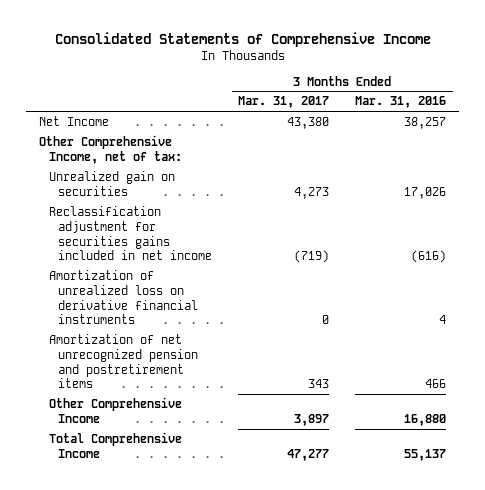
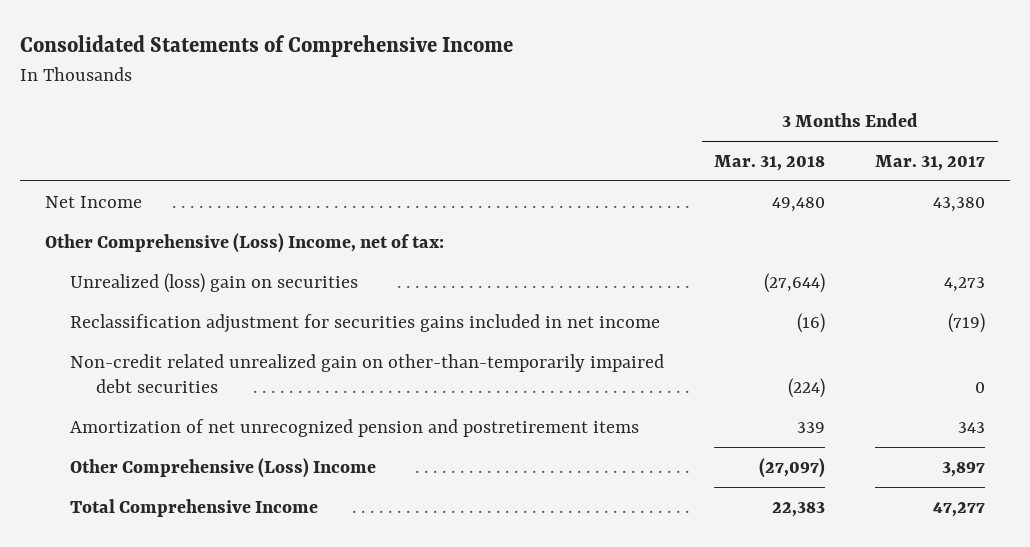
- | 3 Months Ended Mar. 31, 2017 | 3 Months Ended Mar. 31, 2016
+ | 3 Months Ended Mar. 31, 2018 | 3 Months Ended Mar. 31, 2017
- Other Comprehensive Income, net of tax:
- Unrealized gain on securities | 4,273 | 17,026
+ Other Comprehensive (Loss) Income, net of tax:
+ Unrealized (loss) gain on securities | (27,644) | 4,273
- Amortization of unrealized loss on derivative financial instruments | 0 | 4
+ Non-credit related unrealized gain on other-than-temporarily impaired debt securities | (224) | 0
- Other Comprehensive Income | 3,897 | 16,880
+ Other Comprehensive (Loss) Income | (27,097) | 3,897

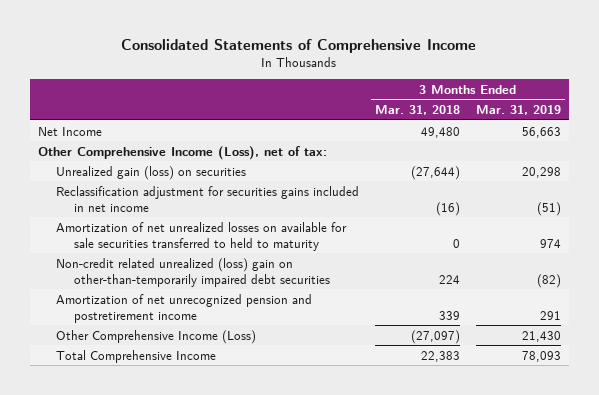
- | 3 Months Ended Mar. 31, 2018 | 3 Months Ended Mar. 31, 2017
+ | 3 Months Ended Mar. 31, 2018 | 3 Months Ended Mar. 31, 2019
- Other Comprehensive (Loss) Income, net of tax:
- Unrealized (loss) gain on securities | (27,644) | 4,273
+ Other Comprehensive Income (Loss), net of tax:
+ Unrealized gain (loss) on securities | (27,644) | 20,298
- Non-credit related unrealized gain on other-than-temporarily impaired debt securities | (224) | 0
- Amortization of net unrecognized pension and postretirement items | 339 | 343
- Other Comprehensive (Loss) Income | (27,097) | 3,897
+ Amortization of net unrealized losses on available for sale securities transferred to held to maturity | 0 | 974
+ Non-credit related unrealized (loss) gain on other-than-temporarily impaired debt securities | 224 | (82)
+ Amortization of net unrecognized pension and postretirement income | 339 | 291
+ Other Comprehensive Income (Loss) | (27,097) | 21,430

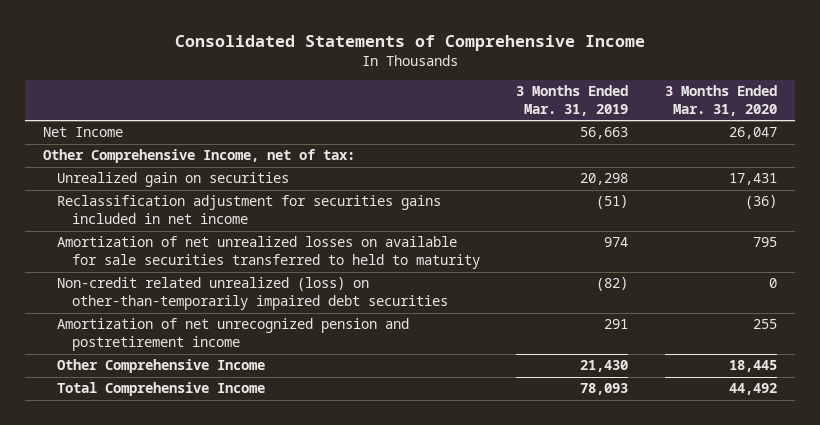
- | 3 Months Ended Mar. 31, 2018 | 3 Months Ended Mar. 31, 2019
+ | 3 Months Ended Mar. 31, 2019 | 3 Months Ended Mar. 31, 2020
- Other Comprehensive Income (Loss), net of tax:
- Unrealized gain (loss) on securities | (27,644) | 20,298
+ Other Comprehensive Income, net of tax:
+ Unrealized gain on securities | 20,298 | 17,431
- Non-credit related unrealized (loss) gain on other-than-temporarily impaired debt securities | 224 | (82)
+ Non-credit related unrealized (loss) on other-than-temporarily impaired debt securities | (82) | 0
- Other Comprehensive Income (Loss) | (27,097) | 21,430
+ Other Comprehensive Income | 21,430 | 18,445

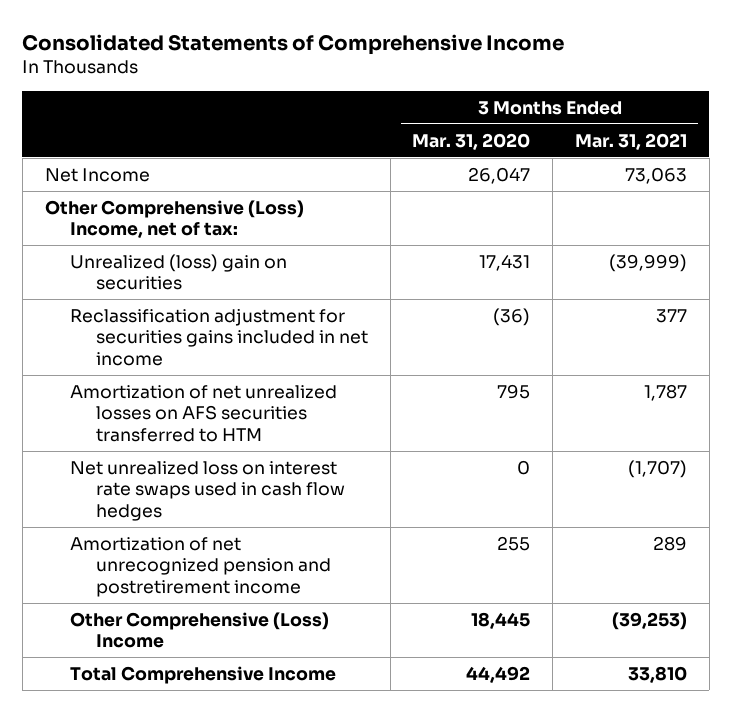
- | 3 Months Ended Mar. 31, 2019 | 3 Months Ended Mar. 31, 2020
+ | 3 Months Ended Mar. 31, 2020 | 3 Months Ended Mar. 31, 2021
- Other Comprehensive Income, net of tax:
- Unrealized gain on securities | 20,298 | 17,431
+ Other Comprehensive (Loss) Income, net of tax:
+ Unrealized (loss) gain on securities | 17,431 | (39,999)
- Amortization of net unrealized losses on available for sale securities transferred to held to maturity | 974 | 795
- Non-credit related unrealized (loss) on other-than-temporarily impaired debt securities | (82) | 0
+ Amortization of net unrealized losses on AFS securities transferred to HTM | 795 | 1,787
+ Net unrealized loss on interest rate swaps used in cash flow hedges | 0 | (1,707)
- Other Comprehensive Income | 21,430 | 18,445
+ Other Comprehensive (Loss) Income | 18,445 | (39,253)

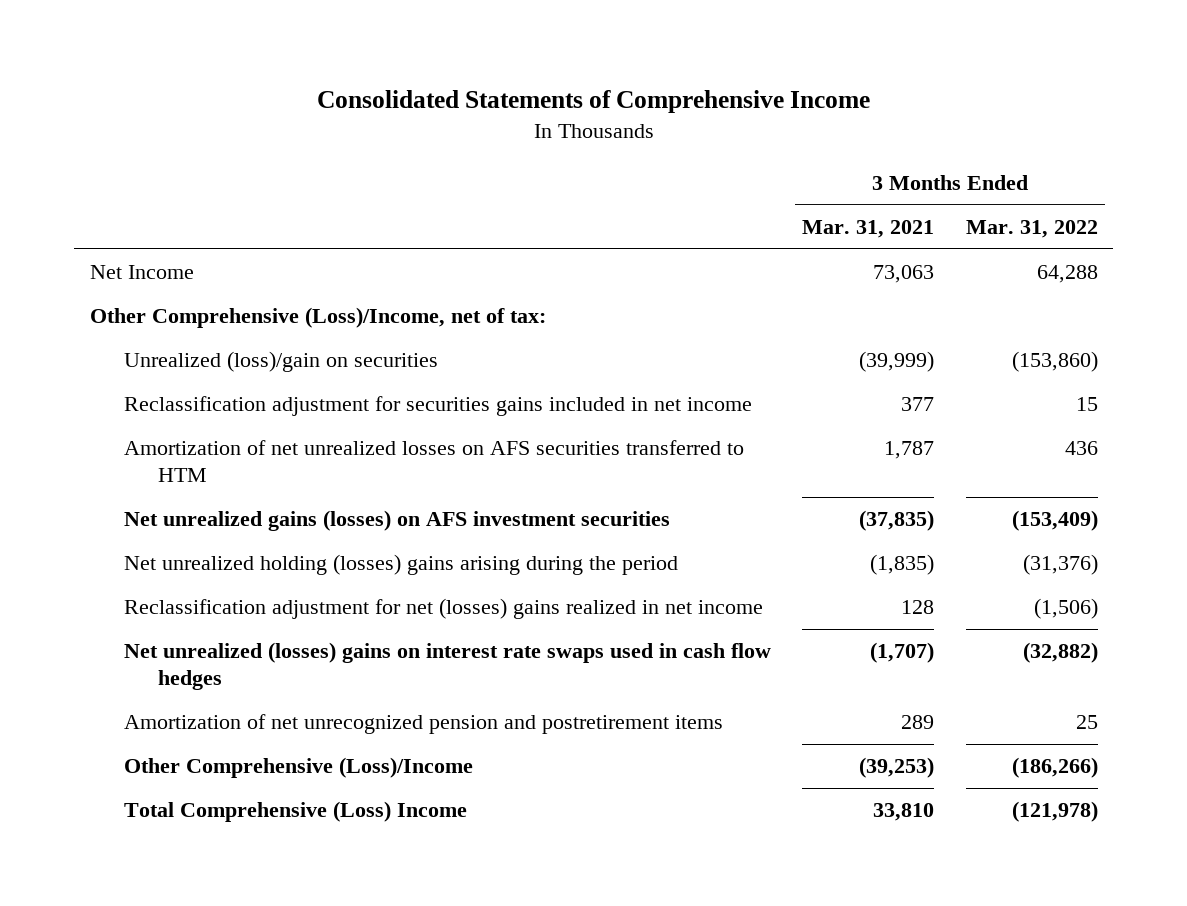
- | 3 Months Ended Mar. 31, 2020 | 3 Months Ended Mar. 31, 2021
+ | 3 Months Ended Mar. 31, 2021 | 3 Months Ended Mar. 31, 2022
- Other Comprehensive (Loss) Income, net of tax:
- Unrealized (loss) gain on securities | 17,431 | (39,999)
+ Other Comprehensive (Loss)/Income, net of tax:
+ Unrealized (loss)/gain on securities | (39,999) | (153,860)
- Net unrealized loss on interest rate swaps used in cash flow hedges | 0 | (1,707)
- Amortization of net unrecognized pension and postretirement income | 255 | 289
- Other Comprehensive (Loss) Income | 18,445 | (39,253)
- Total Comprehensive Income | 44,492 | 33,810
+ Net unrealized gains (losses) on AFS investment securities | (37,835) | (153,409)
+ Net unrealized holding (losses) gains arising during the period | (1,835) | (31,376)
+ Reclassification adjustment for net (losses) gains realized in net income | 128 | (1,506)
+ Net unrealized (losses) gains on interest rate swaps used in cash flow hedges | (1,707) | (32,882)
+ Amortization of net unrecognized pension and postretirement items | 289 | 25
+ Other Comprehensive (Loss)/Income | (39,253) | (186,266)
+ Total Comprehensive (Loss) Income | 33,810 | (121,978)

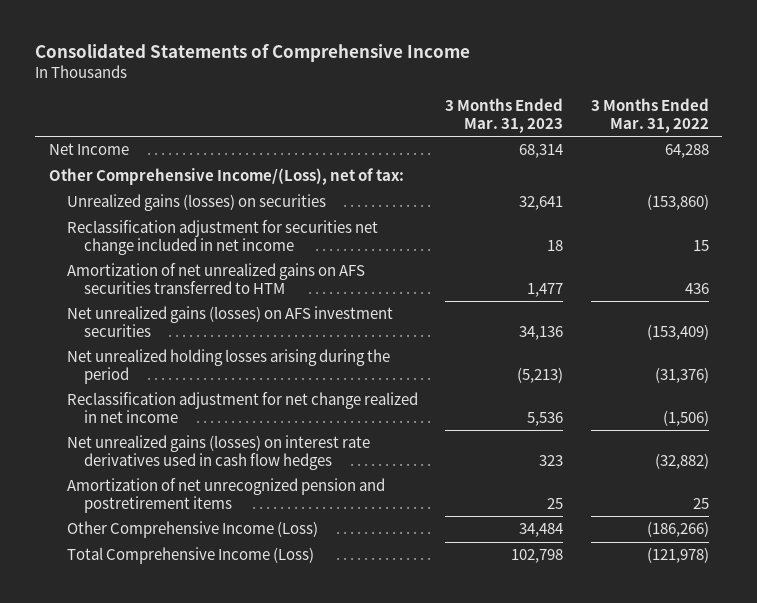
- | 3 Months Ended Mar. 31, 2021 | 3 Months Ended Mar. 31, 2022
+ | 3 Months Ended Mar. 31, 2023 | 3 Months Ended Mar. 31, 2022
- Other Comprehensive (Loss)/Income, net of tax:
- Unrealized (loss)/gain on securities | (39,999) | (153,860)
- Reclassification adjustment for securities gains included in net income | 377 | 15
- Amortization of net unrealized losses on AFS securities transferred to HTM | 1,787 | 436
+ Other Comprehensive Income/(Loss), net of tax:
+ Unrealized gains (losses) on securities | 32,641 | (153,860)
+ Reclassification adjustment for securities net change included in net income | 18 | 15
+ Amortization of net unrealized gains on AFS securities transferred to HTM | 1,477 | 436
- Net unrealized holding (losses) gains arising during the period | (1,835) | (31,376)
- Reclassification adjustment for net (losses) gains realized in net income | 128 | (1,506)
- Net unrealized (losses) gains on interest rate swaps used in cash flow hedges | (1,707) | (32,882)
+ Net unrealized holding losses arising during the period | (5,213) | (31,376)
+ Reclassification adjustment for net change realized in net income | 5,536 | (1,506)
+ Net unrealized gains (losses) on interest rate derivatives used in cash flow hedges | 323 | (32,882)
- Other Comprehensive (Loss)/Income | (39,253) | (186,266)
- Total Comprehensive (Loss) Income | 33,810 | (121,978)
+ Other Comprehensive Income (Loss) | 34,484 | (186,266)
+ Total Comprehensive Income (Loss) | 102,798 | (121,978)

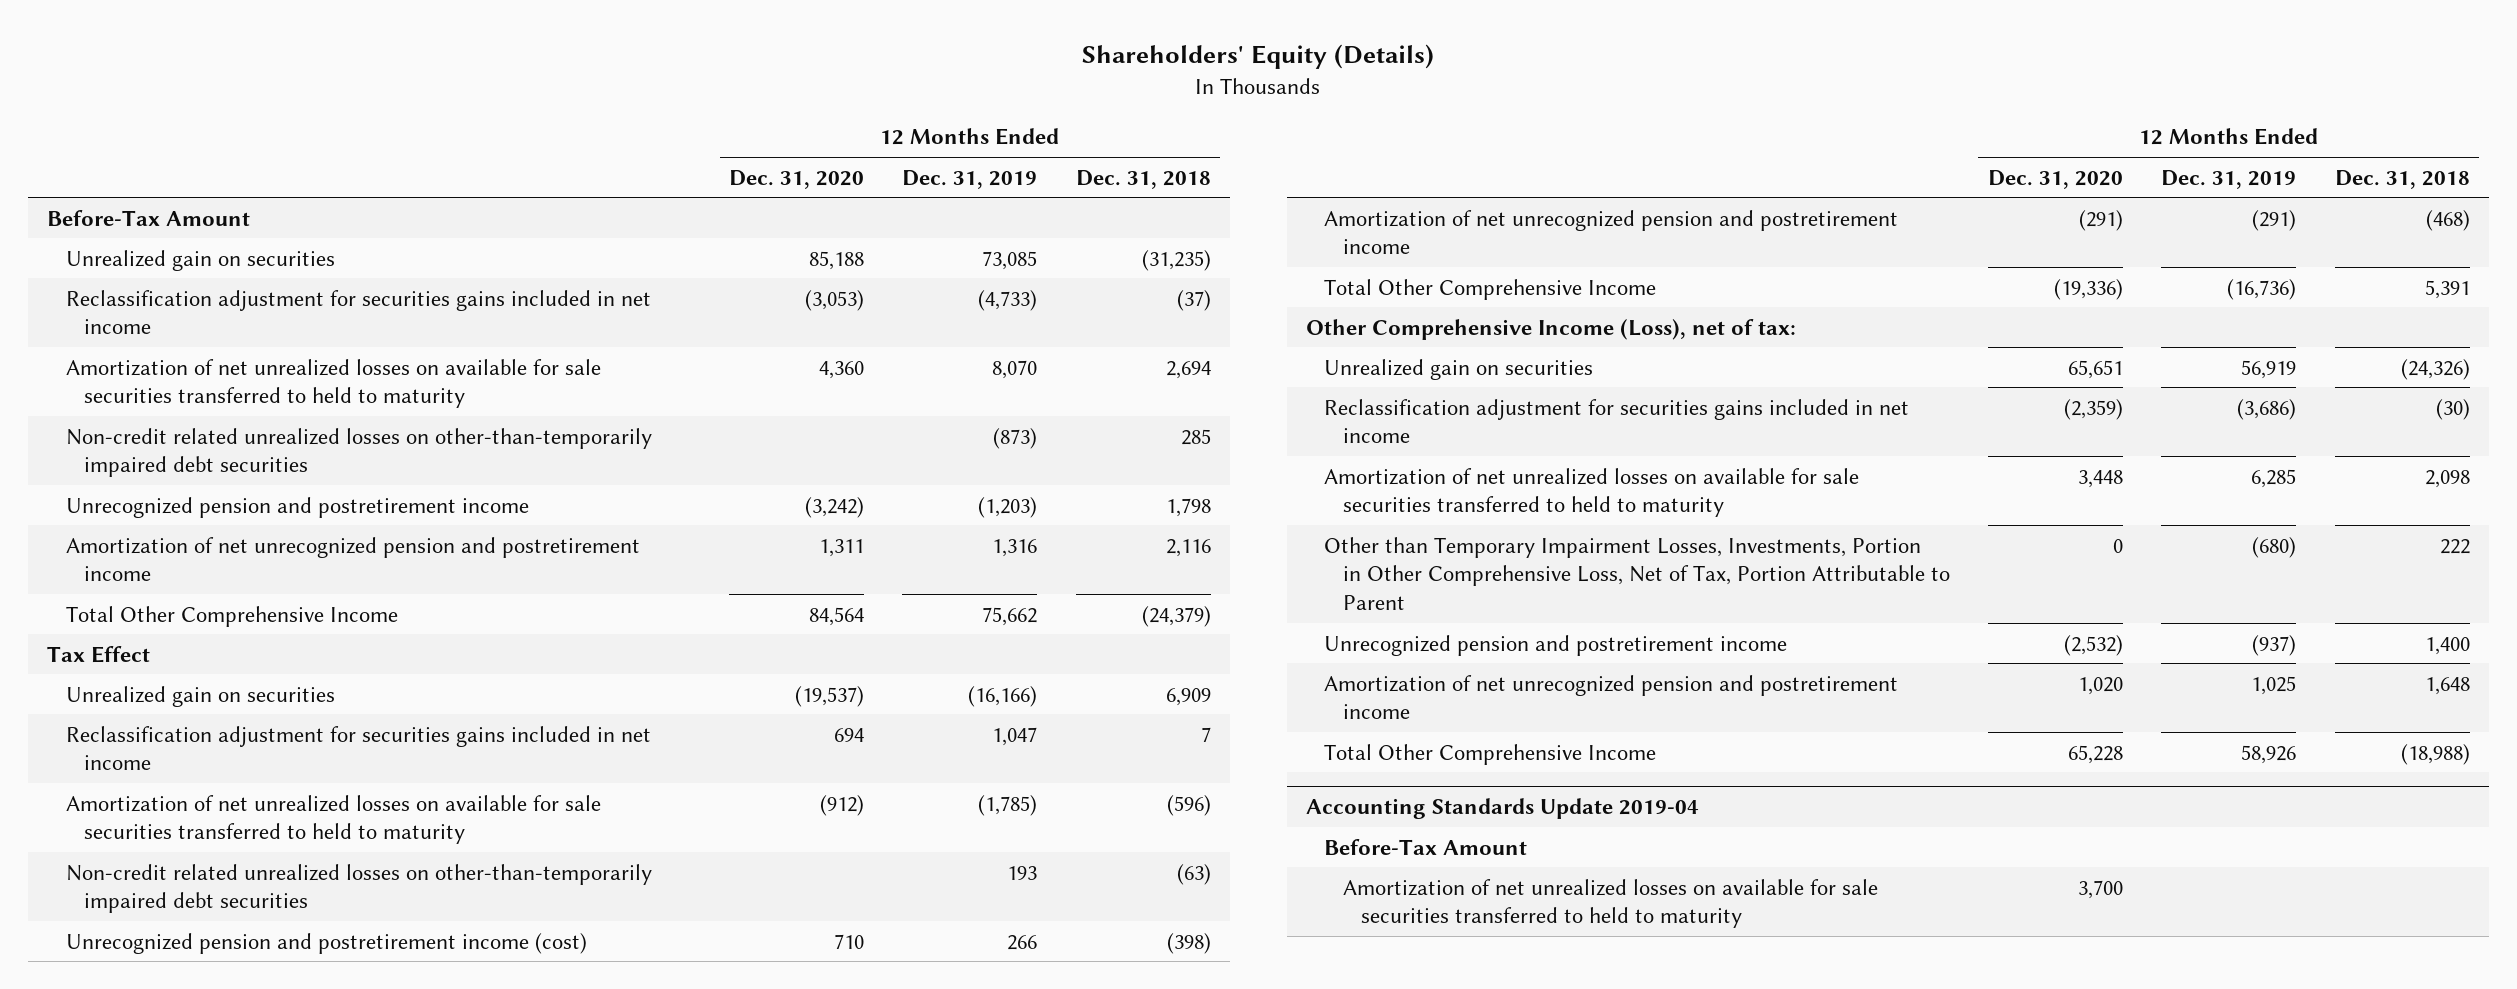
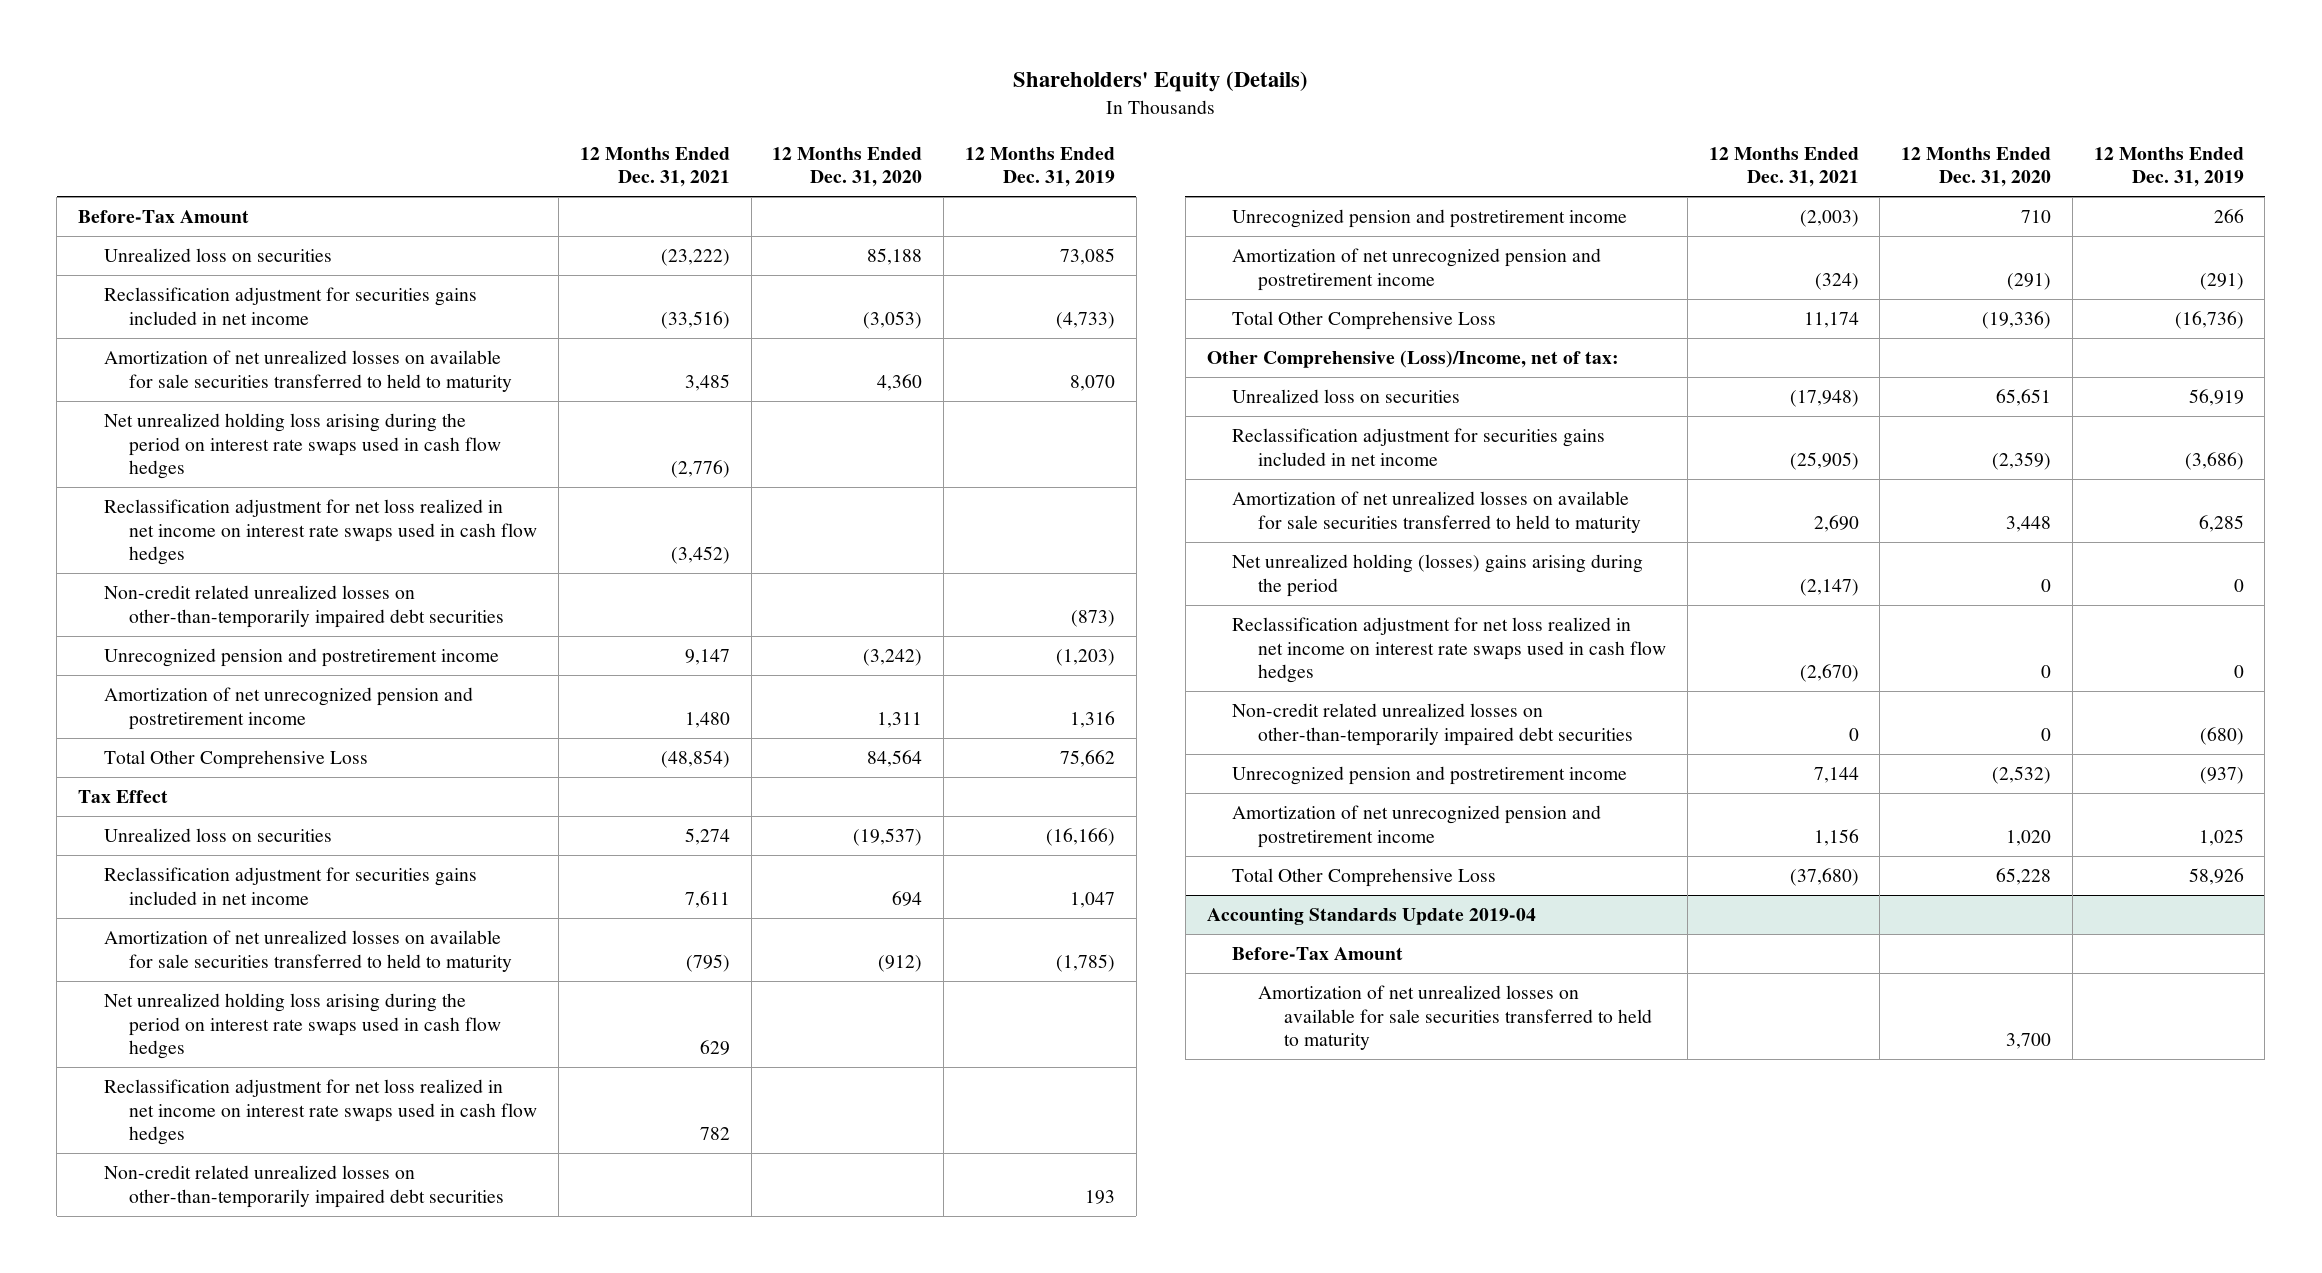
- | 12 Months Ended Dec. 31, 2020 | 12 Months Ended Dec. 31, 2019 | 12 Months Ended Dec. 31, 2018
+ | 12 Months Ended Dec. 31, 2021 | 12 Months Ended Dec. 31, 2020 | 12 Months Ended Dec. 31, 2019
- Unrealized gain on securities | 85,188 | 73,085 | (31,235)
+ Unrealized loss on securities | (23,222) | 85,188 | 73,085
+ Net unrealized holding loss arising during the period on interest rate swaps used in cash flow hedges | (2,776) | |
+ Reclassification adjustment for net loss realized in net income on interest rate swaps used in cash flow hedges | (3,452) | |
- Total Other Comprehensive Income | 84,564 | 75,662 | (24,379)
+ Total Other Comprehensive Loss | (48,854) | 84,564 | 75,662
- Unrealized gain on securities | (19,537) | (16,166) | 6,909
+ Unrealized loss on securities | 5,274 | (19,537) | (16,166)
+ Net unrealized holding loss arising during the period on interest rate swaps used in cash flow hedges | 629 | |
+ Reclassification adjustment for net loss realized in net income on interest rate swaps used in cash flow hedges | 782 | |
- Unrecognized pension and postretirement income (cost) | 710 | 266 | (398)
+ Unrecognized pension and postretirement income | (2,003) | 710 | 266
- Total Other Comprehensive Income | (19,336) | (16,736) | 5,391
- Other Comprehensive Income (Loss), net of tax:
- Unrealized gain on securities | 65,651 | 56,919 | (24,326)
+ Total Other Comprehensive Loss | 11,174 | (19,336) | (16,736)
+ Other Comprehensive (Loss)/Income, net of tax:
+ Unrealized loss on securities | (17,948) | 65,651 | 56,919
- Other than Temporary Impairment Losses, Investments, Portion in Other Comprehensive Loss, Net of Tax, Portion Attributable to Parent | 0 | (680) | 222
+ Net unrealized holding (losses) gains arising during the period | (2,147) | 0 | 0
+ Reclassification adjustment for net loss realized in net income on interest rate swaps used in cash flow hedges | (2,670) | 0 | 0
+ Non-credit related unrealized losses on other-than-temporarily impaired debt securities | 0 | 0 | (680)
- Total Other Comprehensive Income | 65,228 | 58,926 | (18,988)
+ Total Other Comprehensive Loss | (37,680) | 65,228 | 58,926

